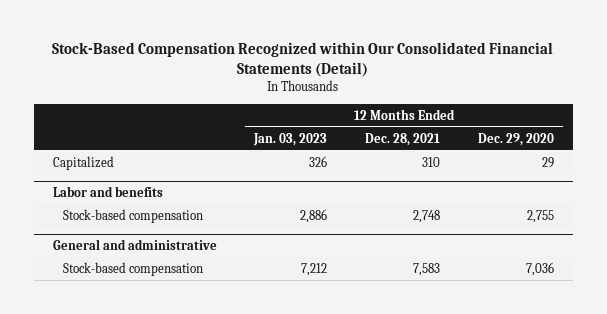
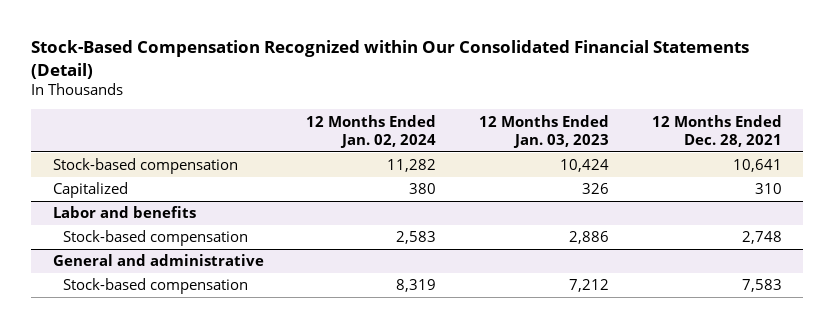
- | 12 Months Ended Jan. 03, 2023 | 12 Months Ended Dec. 28, 2021 | 12 Months Ended Dec. 29, 2020
+ | 12 Months Ended Jan. 02, 2024 | 12 Months Ended Jan. 03, 2023 | 12 Months Ended Dec. 28, 2021
+ Stock-based compensation | 11,282 | 10,424 | 10,641

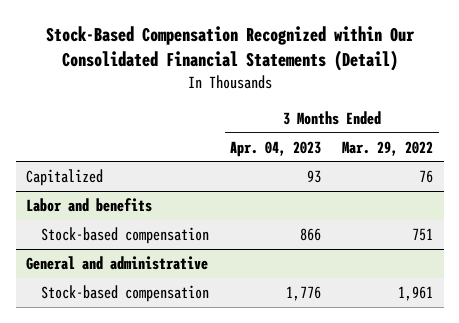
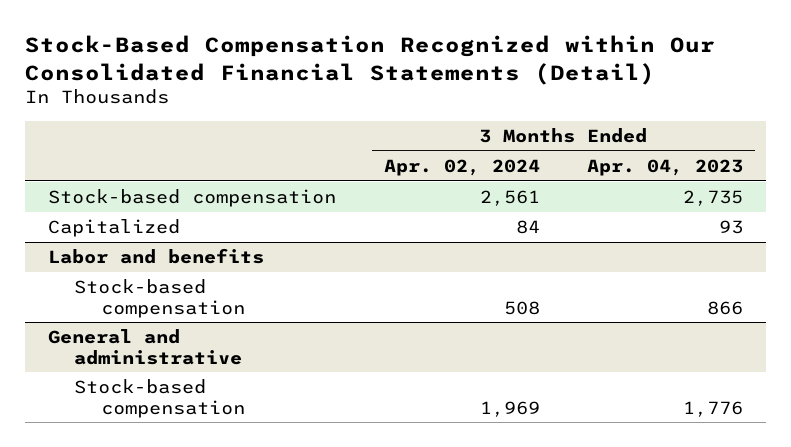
- | 3 Months Ended Apr. 04, 2023 | 3 Months Ended Mar. 29, 2022
+ | 3 Months Ended Apr. 02, 2024 | 3 Months Ended Apr. 04, 2023
+ Stock-based compensation | 2,561 | 2,735

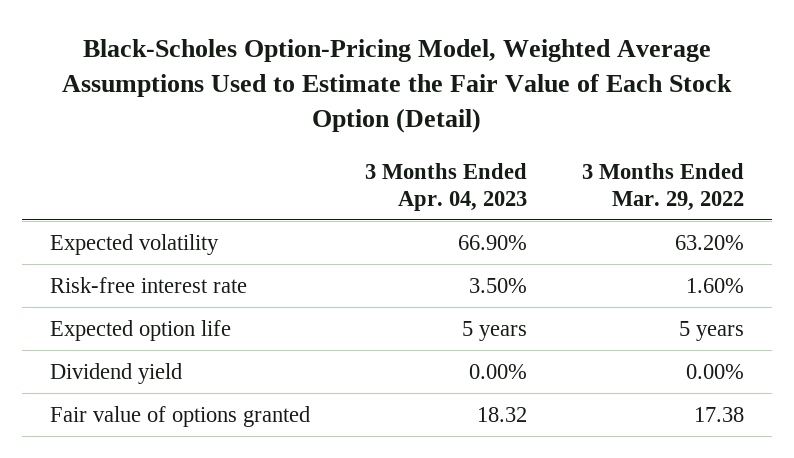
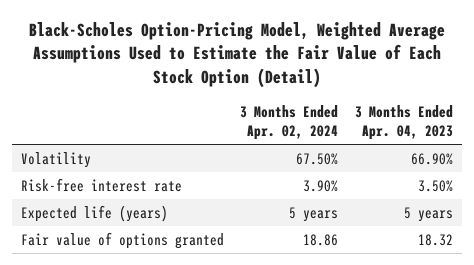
- | 3 Months Ended Apr. 04, 2023 | 3 Months Ended Mar. 29, 2022
+ | 3 Months Ended Apr. 02, 2024 | 3 Months Ended Apr. 04, 2023
- Expected volatility | 66.90% | 63.20%
+ Volatility | 67.50% | 66.90%
- Expected option life | 5 years | 5 years
- Dividend yield | 0.00% | 0.00%
+ Expected life (years) | 5 years | 5 years

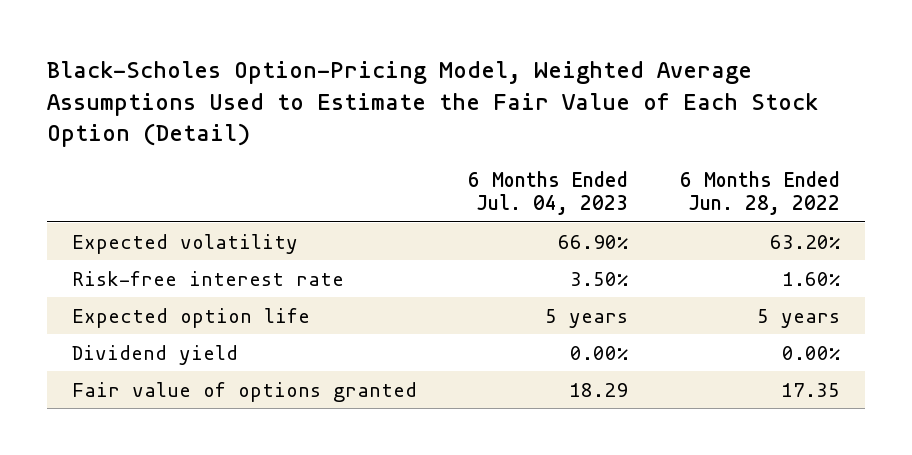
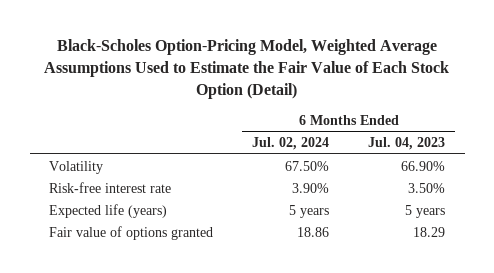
- | 6 Months Ended Jul. 04, 2023 | 6 Months Ended Jun. 28, 2022
+ | 6 Months Ended Jul. 02, 2024 | 6 Months Ended Jul. 04, 2023
- Expected volatility | 66.90% | 63.20%
+ Volatility | 67.50% | 66.90%
- Expected option life | 5 years | 5 years
- Dividend yield | 0.00% | 0.00%
+ Expected life (years) | 5 years | 5 years

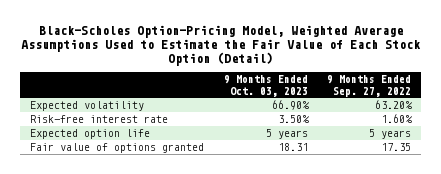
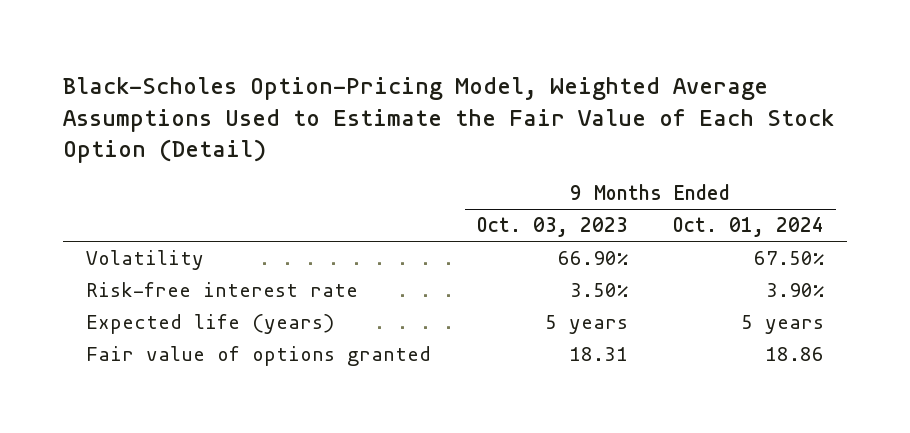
- | 9 Months Ended Oct. 03, 2023 | 9 Months Ended Sep. 27, 2022
+ | 9 Months Ended Oct. 03, 2023 | 9 Months Ended Oct. 01, 2024
- Expected volatility | 66.90% | 63.20%
+ Volatility | 66.90% | 67.50%
- Expected option life | 5 years | 5 years
+ Expected life (years) | 5 years | 5 years

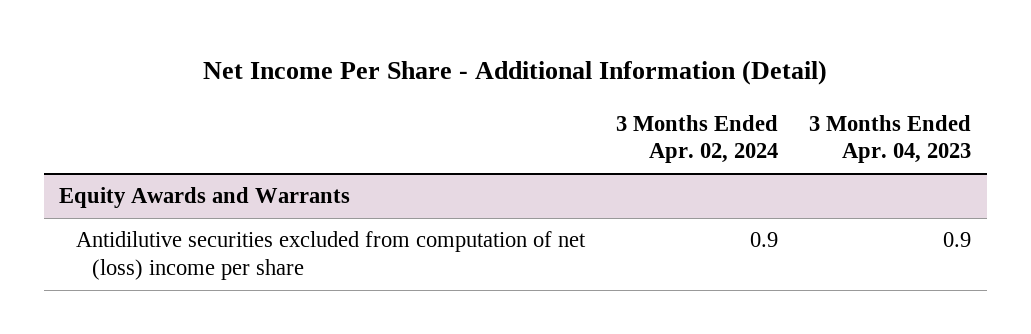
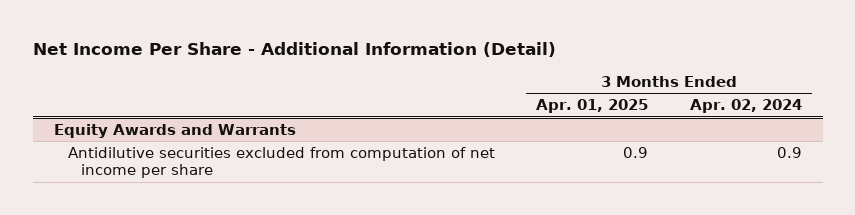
- | 3 Months Ended Apr. 02, 2024 | 3 Months Ended Apr. 04, 2023
+ | 3 Months Ended Apr. 01, 2025 | 3 Months Ended Apr. 02, 2024
@ Equity Awards and Warrants
- Antidilutive securities excluded from computation of net (loss) income per share | 0.9 | 0.9
+ Antidilutive securities excluded from computation of net income per share | 0.9 | 0.9

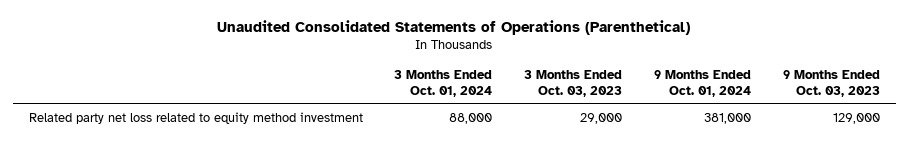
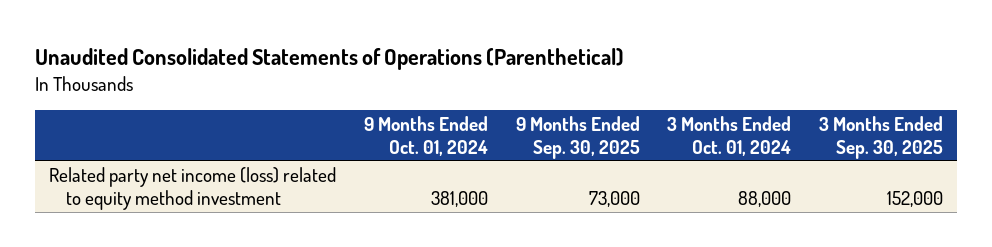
- | 3 Months Ended Oct. 01, 2024 | 3 Months Ended Oct. 03, 2023 | 9 Months Ended Oct. 01, 2024 | 9 Months Ended Oct. 03, 2023
+ | 9 Months Ended Oct. 01, 2024 | 9 Months Ended Sep. 30, 2025 | 3 Months Ended Oct. 01, 2024 | 3 Months Ended Sep. 30, 2025
- Related party net loss related to equity method investment | 88,000 | 29,000 | 381,000 | 129,000
+ Related party net income (loss) related to equity method investment | 381,000 | 73,000 | 88,000 | 152,000

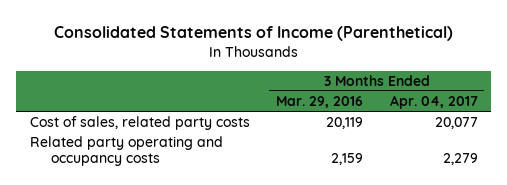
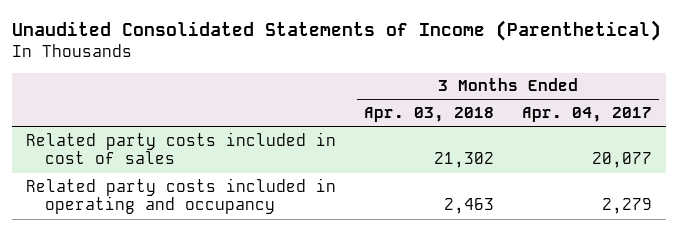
- Consolidated Statements of Income (Parenthetical)
+ Unaudited Consolidated Statements of Income (Parenthetical)
- | 3 Months Ended Mar. 29, 2016 | 3 Months Ended Apr. 04, 2017
+ | 3 Months Ended Apr. 03, 2018 | 3 Months Ended Apr. 04, 2017
- Cost of sales, related party costs | 20,119 | 20,077
- Related party operating and occupancy costs | 2,159 | 2,279
+ Related party costs included in cost of sales | 21,302 | 20,077
+ Related party costs included in operating and occupancy | 2,463 | 2,279

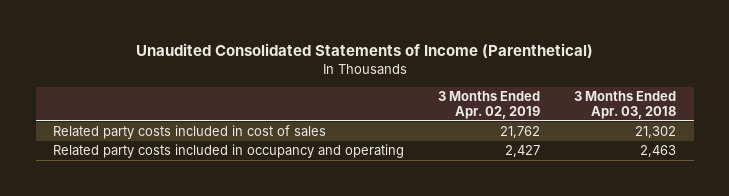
- | 3 Months Ended Apr. 03, 2018 | 3 Months Ended Apr. 04, 2017
+ | 3 Months Ended Apr. 02, 2019 | 3 Months Ended Apr. 03, 2018
- Related party costs included in operating and occupancy | 2,463 | 2,279
+ Related party costs included in occupancy and operating | 2,427 | 2,463

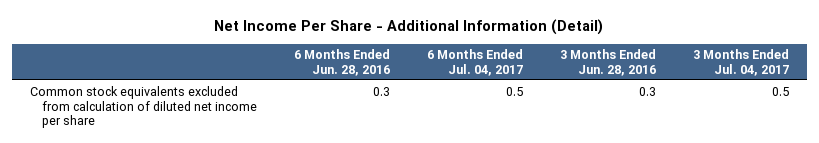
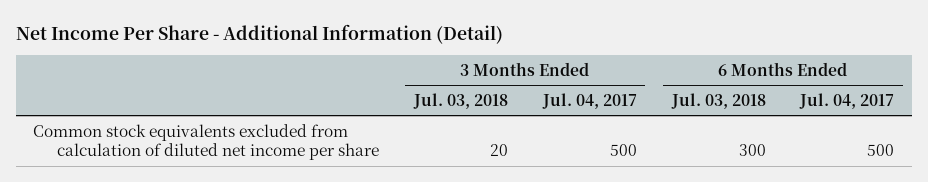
- | 6 Months Ended Jun. 28, 2016 | 6 Months Ended Jul. 04, 2017 | 3 Months Ended Jun. 28, 2016 | 3 Months Ended Jul. 04, 2017
+ | 3 Months Ended Jul. 03, 2018 | 3 Months Ended Jul. 04, 2017 | 6 Months Ended Jul. 03, 2018 | 6 Months Ended Jul. 04, 2017
- Common stock equivalents excluded from calculation of diluted net income per share | 0.3 | 0.5 | 0.3 | 0.5
+ Common stock equivalents excluded from calculation of diluted net income per share | 20 | 500 | 300 | 500

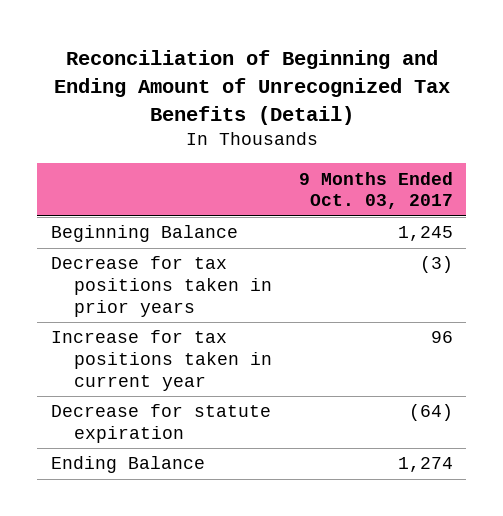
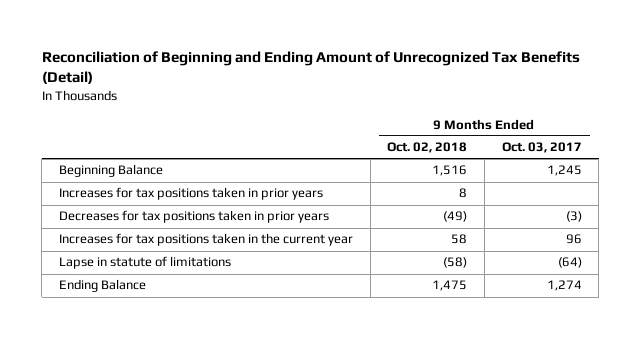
- | 9 Months Ended Oct. 03, 2017
+ | 9 Months Ended Oct. 02, 2018 | 9 Months Ended Oct. 03, 2017
- Decrease for tax positions taken in prior years | (3)
- Increase for tax positions taken in current year | 96
- Decrease for statute expiration | (64)
+ Increases for tax positions taken in prior years | 8 |
+ Decreases for tax positions taken in prior years | (49) | (3)
+ Increases for tax positions taken in the current year | 58 | 96
+ Lapse in statute of limitations | (58) | (64)

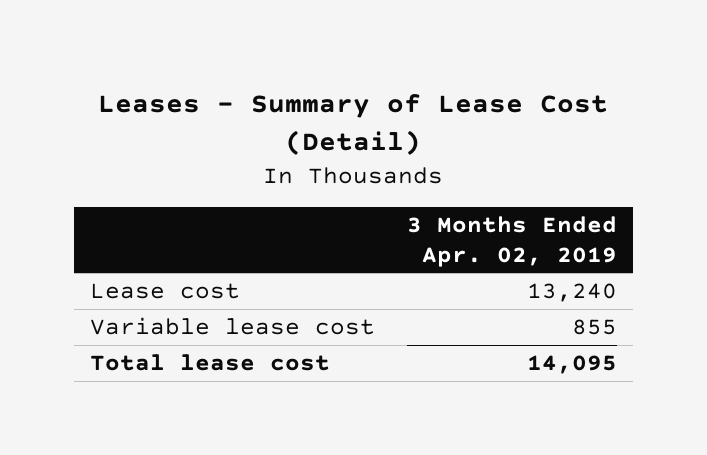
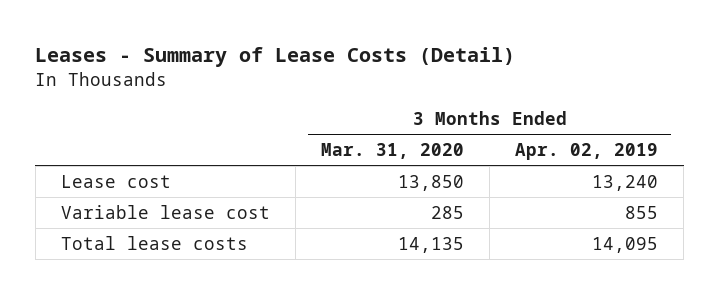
- Leases - Summary of Lease Cost (Detail)
+ Leases - Summary of Lease Costs (Detail)
- | 3 Months Ended Apr. 02, 2019
+ | 3 Months Ended Mar. 31, 2020 | 3 Months Ended Apr. 02, 2019
- Total lease cost | 14,095
+ Total lease costs | 14,135 | 14,095

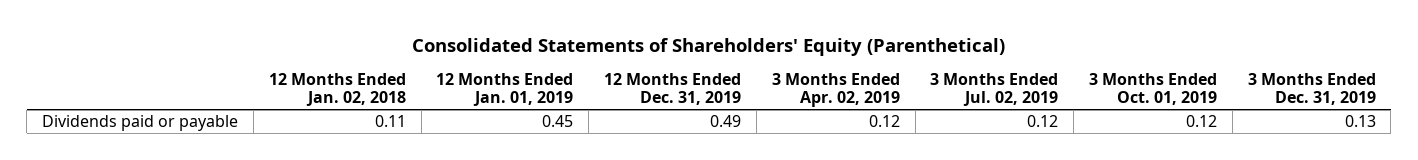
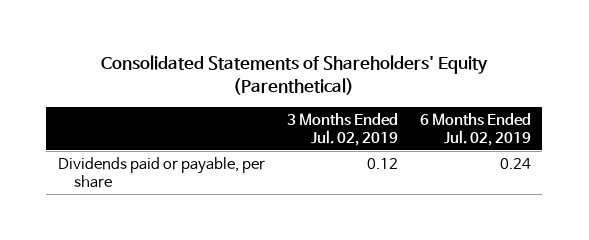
- | 12 Months Ended Jan. 02, 2018 | 12 Months Ended Jan. 01, 2019 | 12 Months Ended Dec. 31, 2019 | 3 Months Ended Apr. 02, 2019 | 3 Months Ended Jul. 02, 2019 | 3 Months Ended Oct. 01, 2019 | 3 Months Ended Dec. 31, 2019
+ | 3 Months Ended Jul. 02, 2019 | 6 Months Ended Jul. 02, 2019
- Dividends paid or payable | 0.11 | 0.45 | 0.49 | 0.12 | 0.12 | 0.12 | 0.13
+ Dividends paid or payable, per share | 0.12 | 0.24

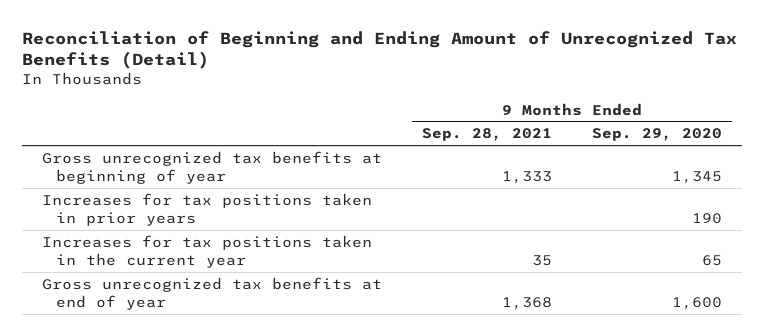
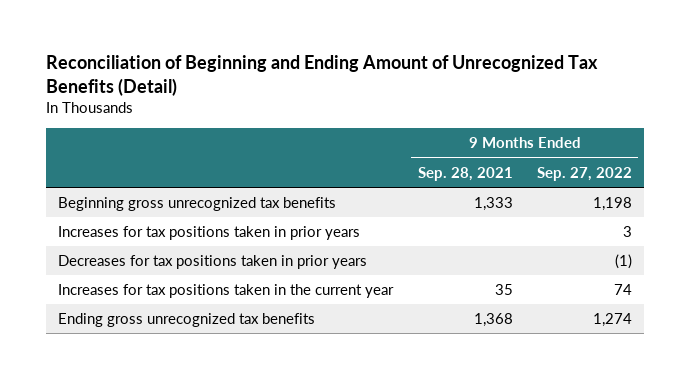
- | 9 Months Ended Sep. 28, 2021 | 9 Months Ended Sep. 29, 2020
+ | 9 Months Ended Sep. 28, 2021 | 9 Months Ended Sep. 27, 2022
- Gross unrecognized tax benefits at beginning of year | 1,333 | 1,345
+ Beginning gross unrecognized tax benefits | 1,333 | 1,198
+ Decreases for tax positions taken in prior years | | (1)
- Gross unrecognized tax benefits at end of year | 1,368 | 1,600
+ Ending gross unrecognized tax benefits | 1,368 | 1,274

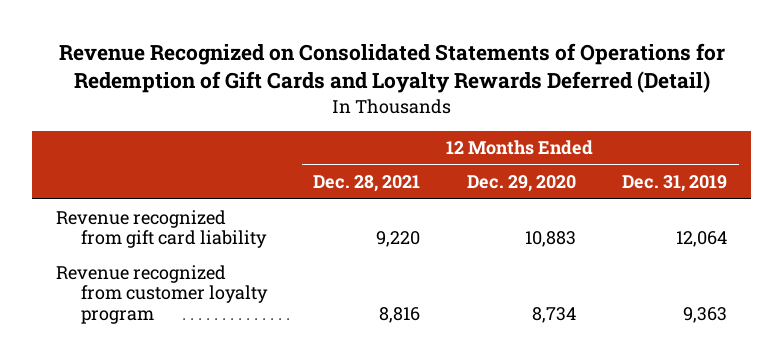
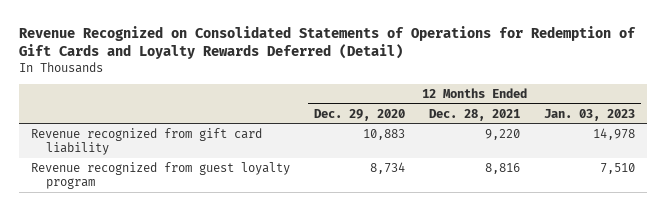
- | 12 Months Ended Dec. 28, 2021 | 12 Months Ended Dec. 29, 2020 | 12 Months Ended Dec. 31, 2019
+ | 12 Months Ended Dec. 29, 2020 | 12 Months Ended Dec. 28, 2021 | 12 Months Ended Jan. 03, 2023
- Revenue recognized from customer loyalty program | 8,816 | 8,734 | 9,363
+ Revenue recognized from guest loyalty program | 8,734 | 8,816 | 7,510

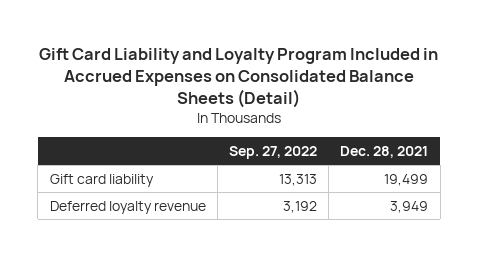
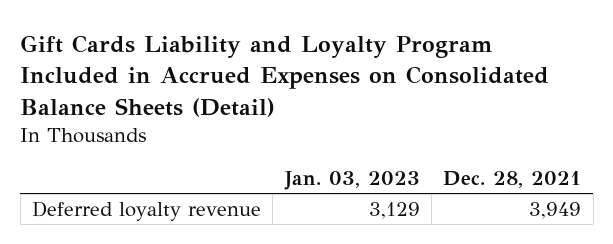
- Gift Card Liability and Loyalty Program Included in Accrued Expenses on Consolidated Balance Sheets (Detail)
+ Gift Cards Liability and Loyalty Program Included in Accrued Expenses on Consolidated Balance Sheets (Detail)
- | Sep. 27, 2022 | Dec. 28, 2021
+ | Jan. 03, 2023 | Dec. 28, 2021
- Gift card liability | 13,313 | 19,499

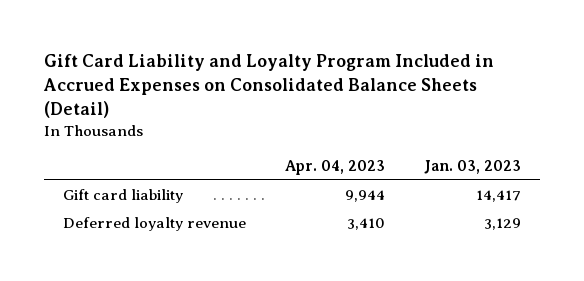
- Gift Cards Liability and Loyalty Program Included in Accrued Expenses on Consolidated Balance Sheets (Detail)
+ Gift Card Liability and Loyalty Program Included in Accrued Expenses on Consolidated Balance Sheets (Detail)
- | Jan. 03, 2023 | Dec. 28, 2021
+ | Apr. 04, 2023 | Jan. 03, 2023
+ Gift card liability | 9,944 | 14,417

